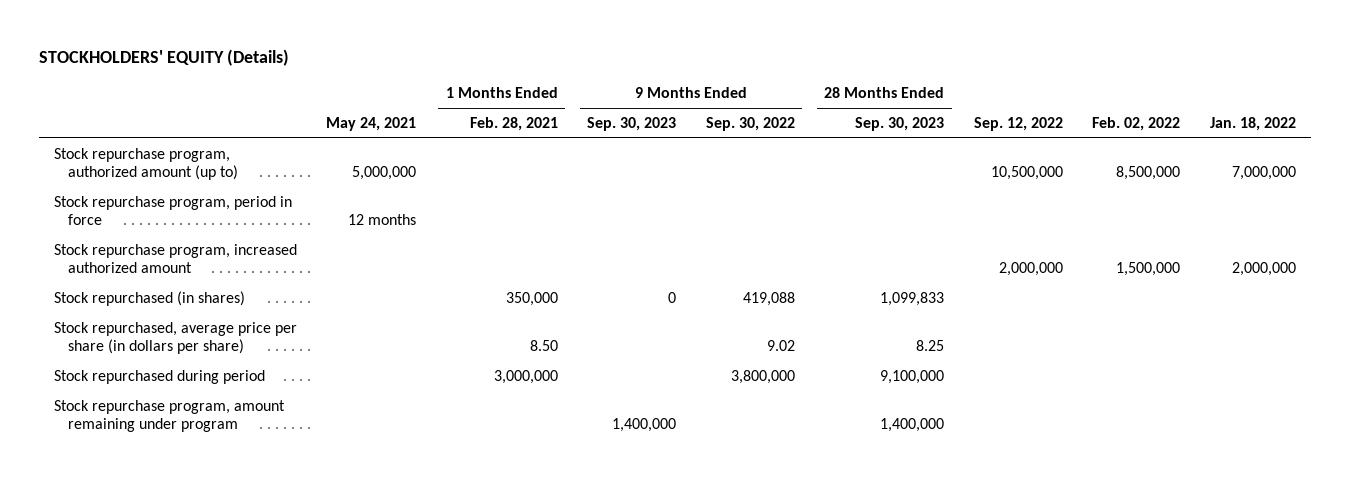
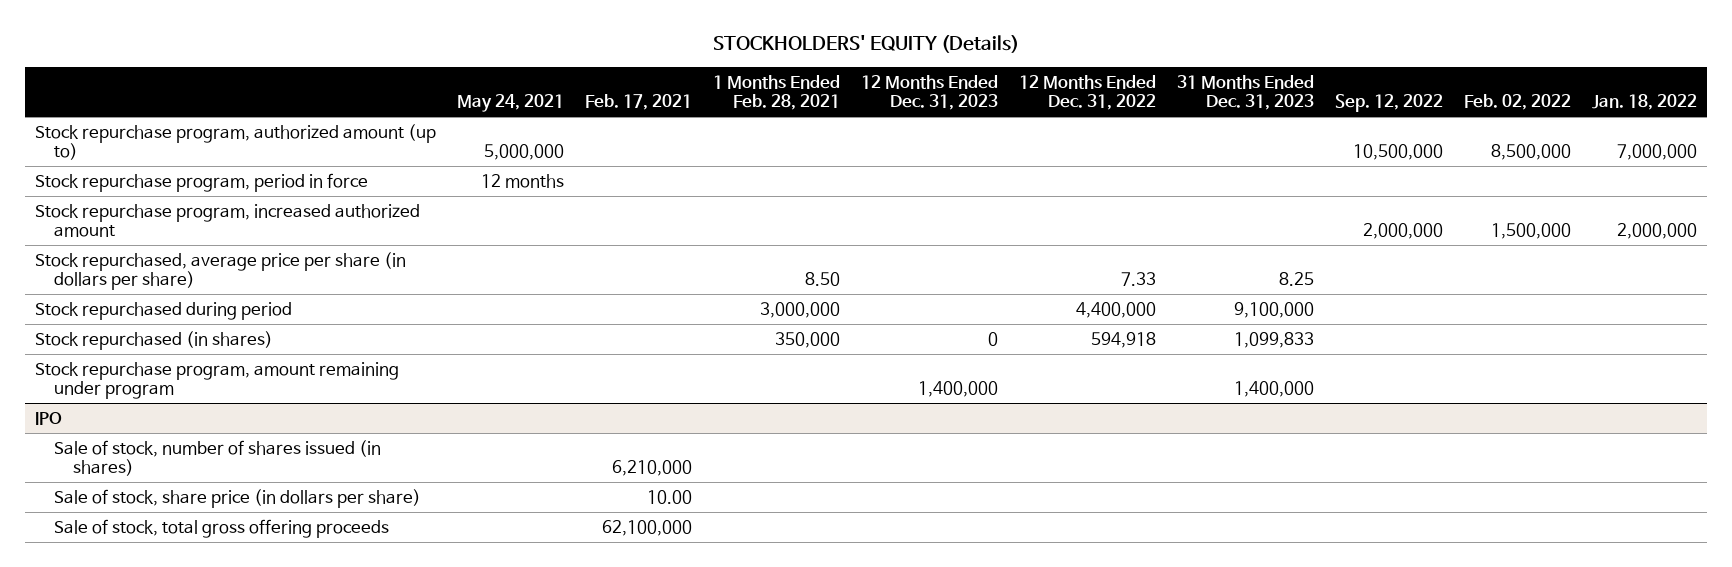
- | May 24, 2021 | 1 Months Ended Feb. 28, 2021 | 9 Months Ended Sep. 30, 2023 | 9 Months Ended Sep. 30, 2022 | 28 Months Ended Sep. 30, 2023 | Sep. 12, 2022 | Feb. 02, 2022 | Jan. 18, 2022
+ | May 24, 2021 | Feb. 17, 2021 | 1 Months Ended Feb. 28, 2021 | 12 Months Ended Dec. 31, 2023 | 12 Months Ended Dec. 31, 2022 | 31 Months Ended Dec. 31, 2023 | Sep. 12, 2022 | Feb. 02, 2022 | Jan. 18, 2022
moved down: Stock repurchased (in shares) | | | 350,000 | 0 | 594,918 | 1,099,833 | | |
+ IPO
+ Sale of stock, number of shares issued (in shares) | | 6,210,000 | | | | | | |
+ Sale of stock, share price (in dollars per share) | | 10.00 | | | | | | |
+ Sale of stock, total gross offering proceeds | | 62,100,000 | | | | | | |

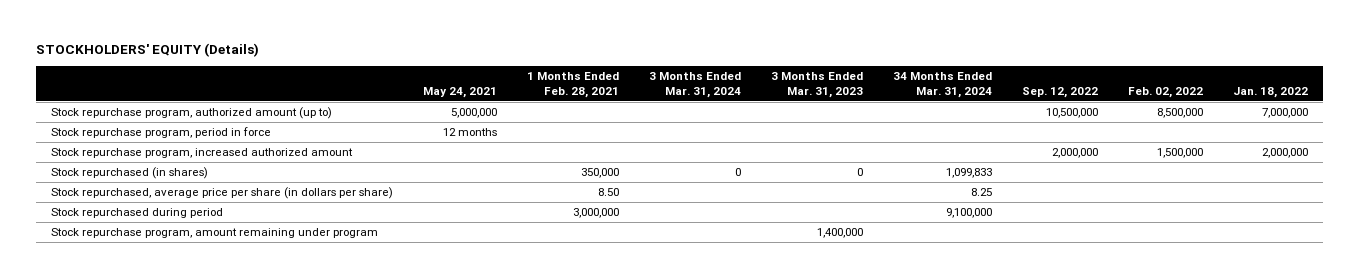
- | May 24, 2021 | Feb. 17, 2021 | 1 Months Ended Feb. 28, 2021 | 12 Months Ended Dec. 31, 2023 | 12 Months Ended Dec. 31, 2022 | 31 Months Ended Dec. 31, 2023 | Sep. 12, 2022 | Feb. 02, 2022 | Jan. 18, 2022
+ | May 24, 2021 | 1 Months Ended Feb. 28, 2021 | 3 Months Ended Mar. 31, 2024 | 3 Months Ended Mar. 31, 2023 | 34 Months Ended Mar. 31, 2024 | Sep. 12, 2022 | Feb. 02, 2022 | Jan. 18, 2022
moved up: Stock repurchased (in shares) | | 350,000 | 0 | 0 | 1,099,833 | | |
- IPO
- Sale of stock, number of shares issued (in shares) | | 6,210,000 | | | | | | |
- Sale of stock, share price (in dollars per share) | | 10.00 | | | | | | |
- Sale of stock, total gross offering proceeds | | 62,100,000 | | | | | | |

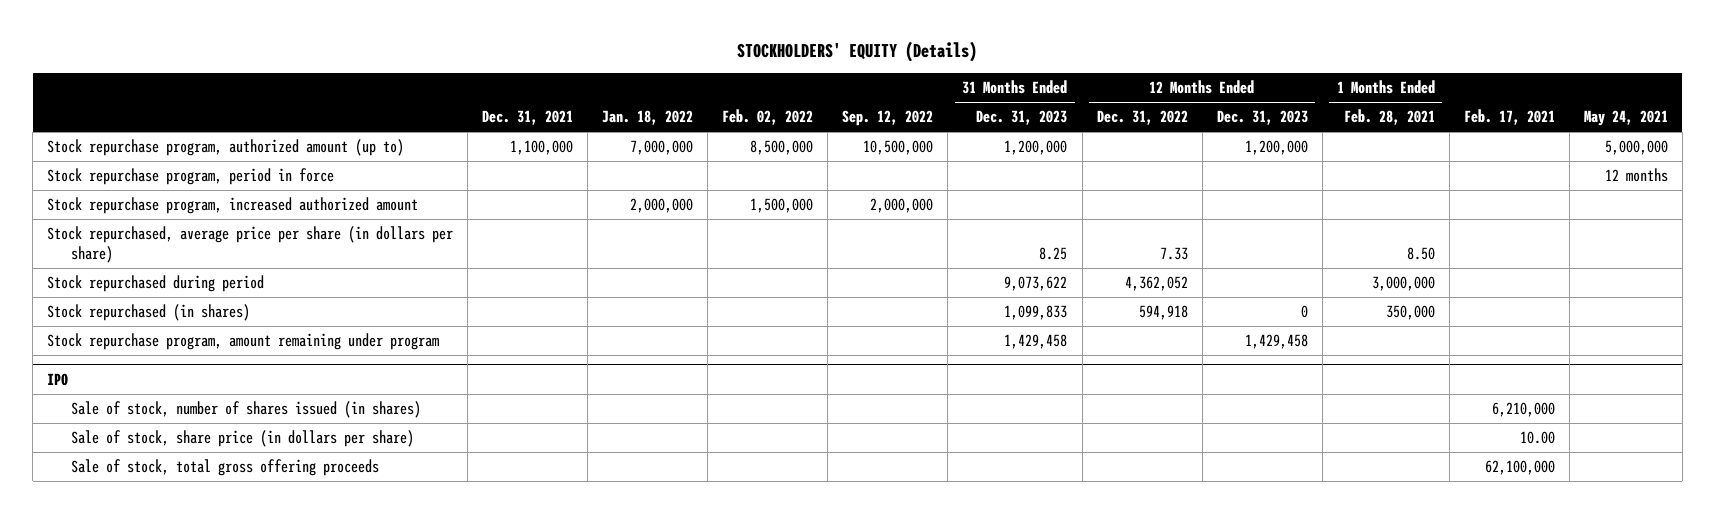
- | May 24, 2021 | 1 Months Ended Feb. 28, 2021 | 3 Months Ended Mar. 31, 2024 | 3 Months Ended Mar. 31, 2023 | 34 Months Ended Mar. 31, 2024 | Sep. 12, 2022 | Feb. 02, 2022 | Jan. 18, 2022
+ | Dec. 31, 2021 | Jan. 18, 2022 | Feb. 02, 2022 | Sep. 12, 2022 | 31 Months Ended Dec. 31, 2023 | 12 Months Ended Dec. 31, 2022 | 12 Months Ended Dec. 31, 2023 | 1 Months Ended Feb. 28, 2021 | Feb. 17, 2021 | May 24, 2021
moved down: Stock repurchased (in shares) | | | | | 1,099,833 | 594,918 | 0 | 350,000 | |
+ IPO
+ Sale of stock, number of shares issued (in shares) | | | | | | | | | 6,210,000 |
+ Sale of stock, share price (in dollars per share) | | | | | | | | | 10.00 |
+ Sale of stock, total gross offering proceeds | | | | | | | | | 62,100,000 |

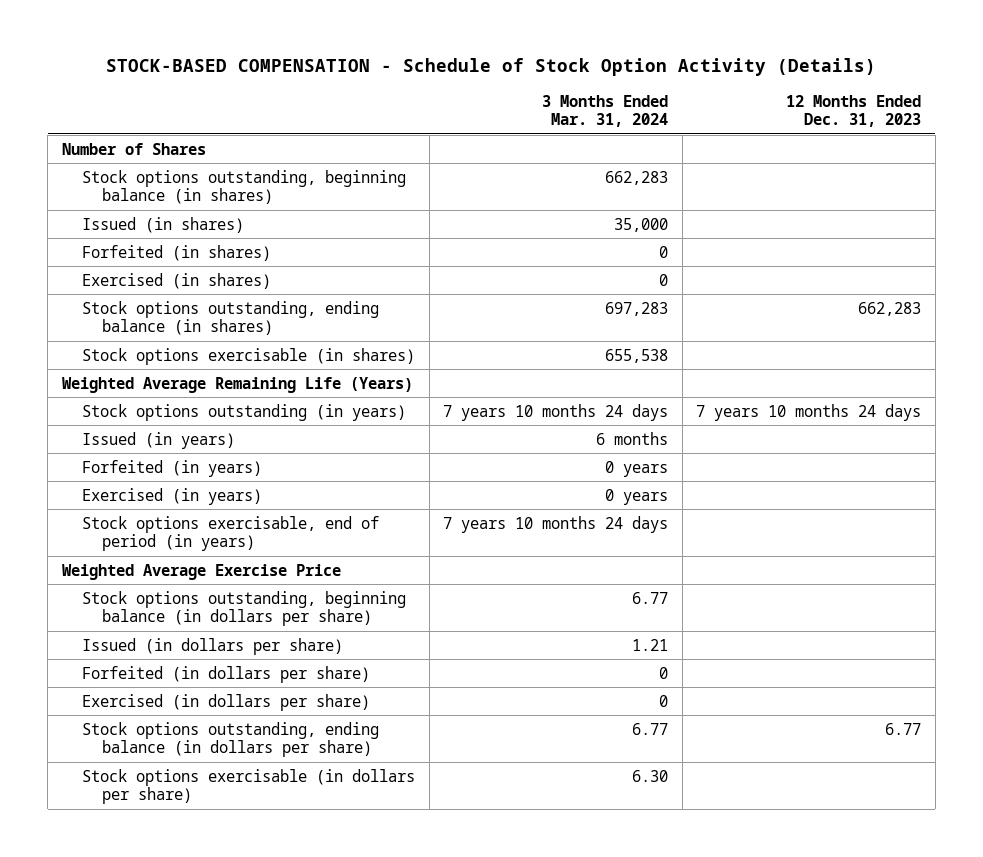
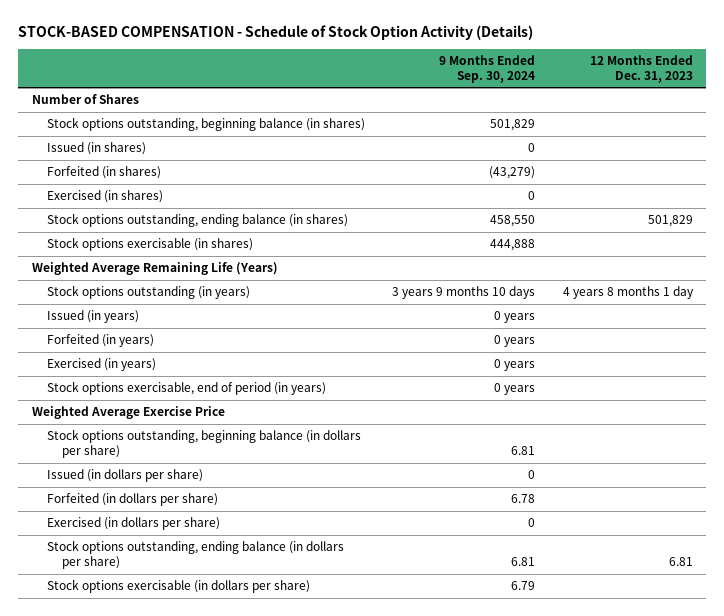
- | 3 Months Ended Mar. 31, 2024 | 12 Months Ended Dec. 31, 2023
+ | 9 Months Ended Sep. 30, 2024 | 12 Months Ended Dec. 31, 2023
- Stock options outstanding, ending balance (in shares) | 697,283 | 662,283
+ Stock options outstanding, ending balance (in shares) | 458,550 | 501,829
- Stock options outstanding (in years) | 7 years 10 months 24 days | 7 years 10 months 24 days
+ Stock options outstanding (in years) | 3 years 9 months 10 days | 4 years 8 months 1 day
- Stock options outstanding, ending balance (in dollars per share) | 6.77 | 6.77
+ Stock options outstanding, ending balance (in dollars per share) | 6.81 | 6.81

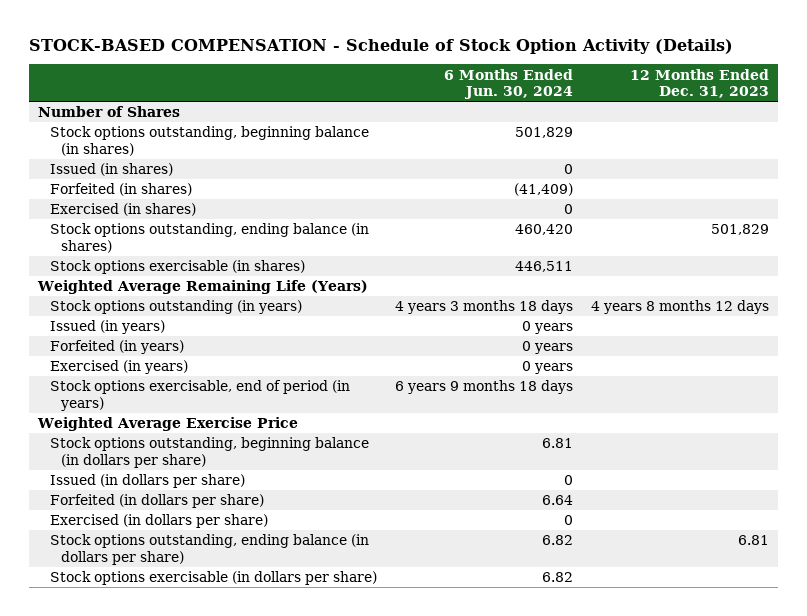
- | 9 Months Ended Sep. 30, 2024 | 12 Months Ended Dec. 31, 2023
+ | 6 Months Ended Jun. 30, 2024 | 12 Months Ended Dec. 31, 2023
- Stock options outstanding (in years) | 3 years 9 months 10 days | 4 years 8 months 1 day
+ Stock options outstanding (in years) | 4 years 3 months 18 days | 4 years 8 months 12 days

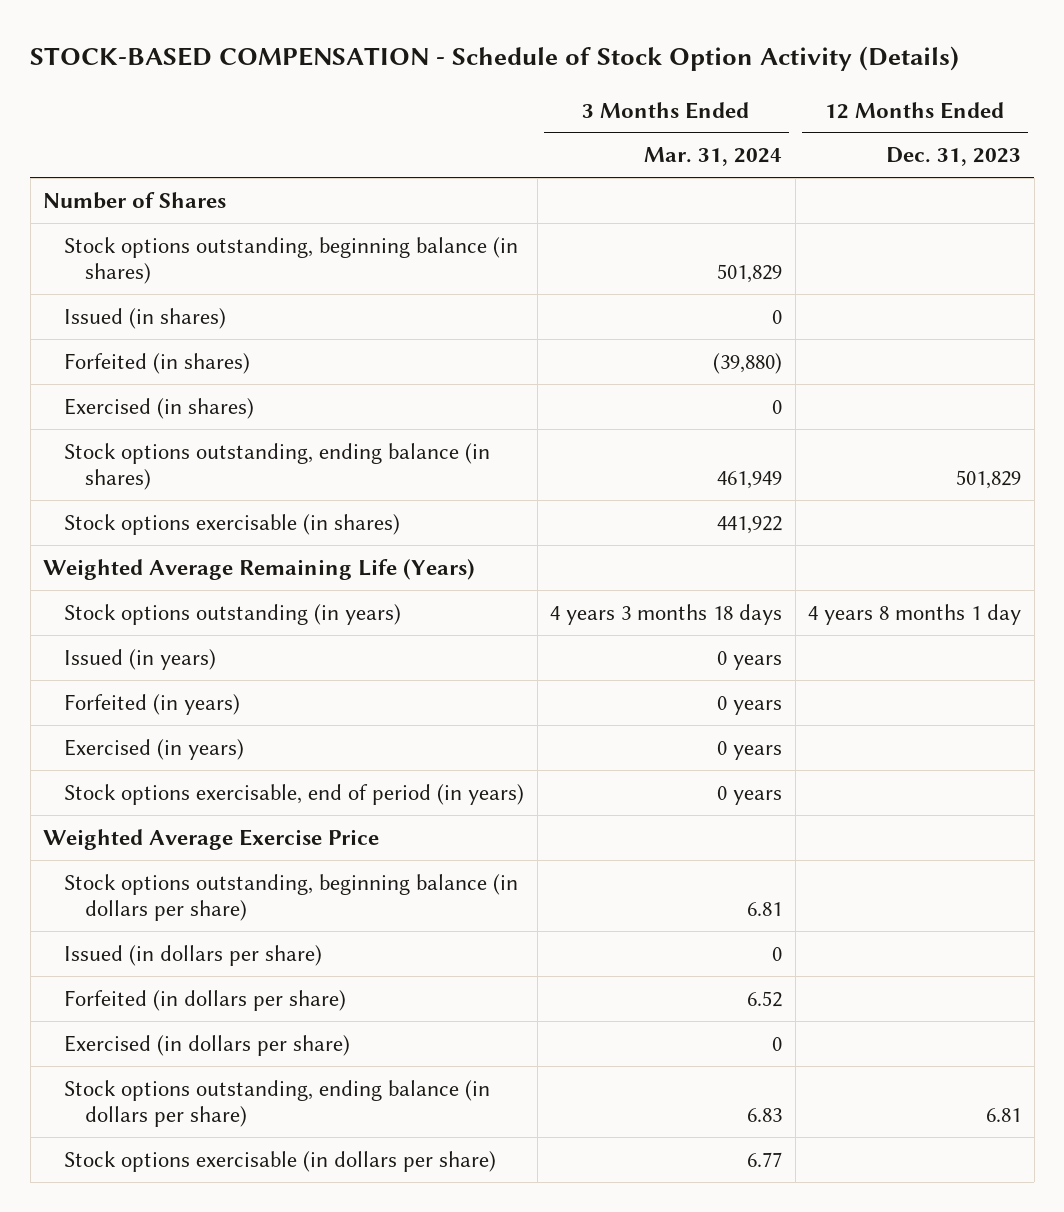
- | 6 Months Ended Jun. 30, 2024 | 12 Months Ended Dec. 31, 2023
+ | 3 Months Ended Mar. 31, 2024 | 12 Months Ended Dec. 31, 2023
- Stock options outstanding (in years) | 4 years 3 months 18 days | 4 years 8 months 12 days
+ Stock options outstanding (in years) | 4 years 3 months 18 days | 4 years 8 months 1 day

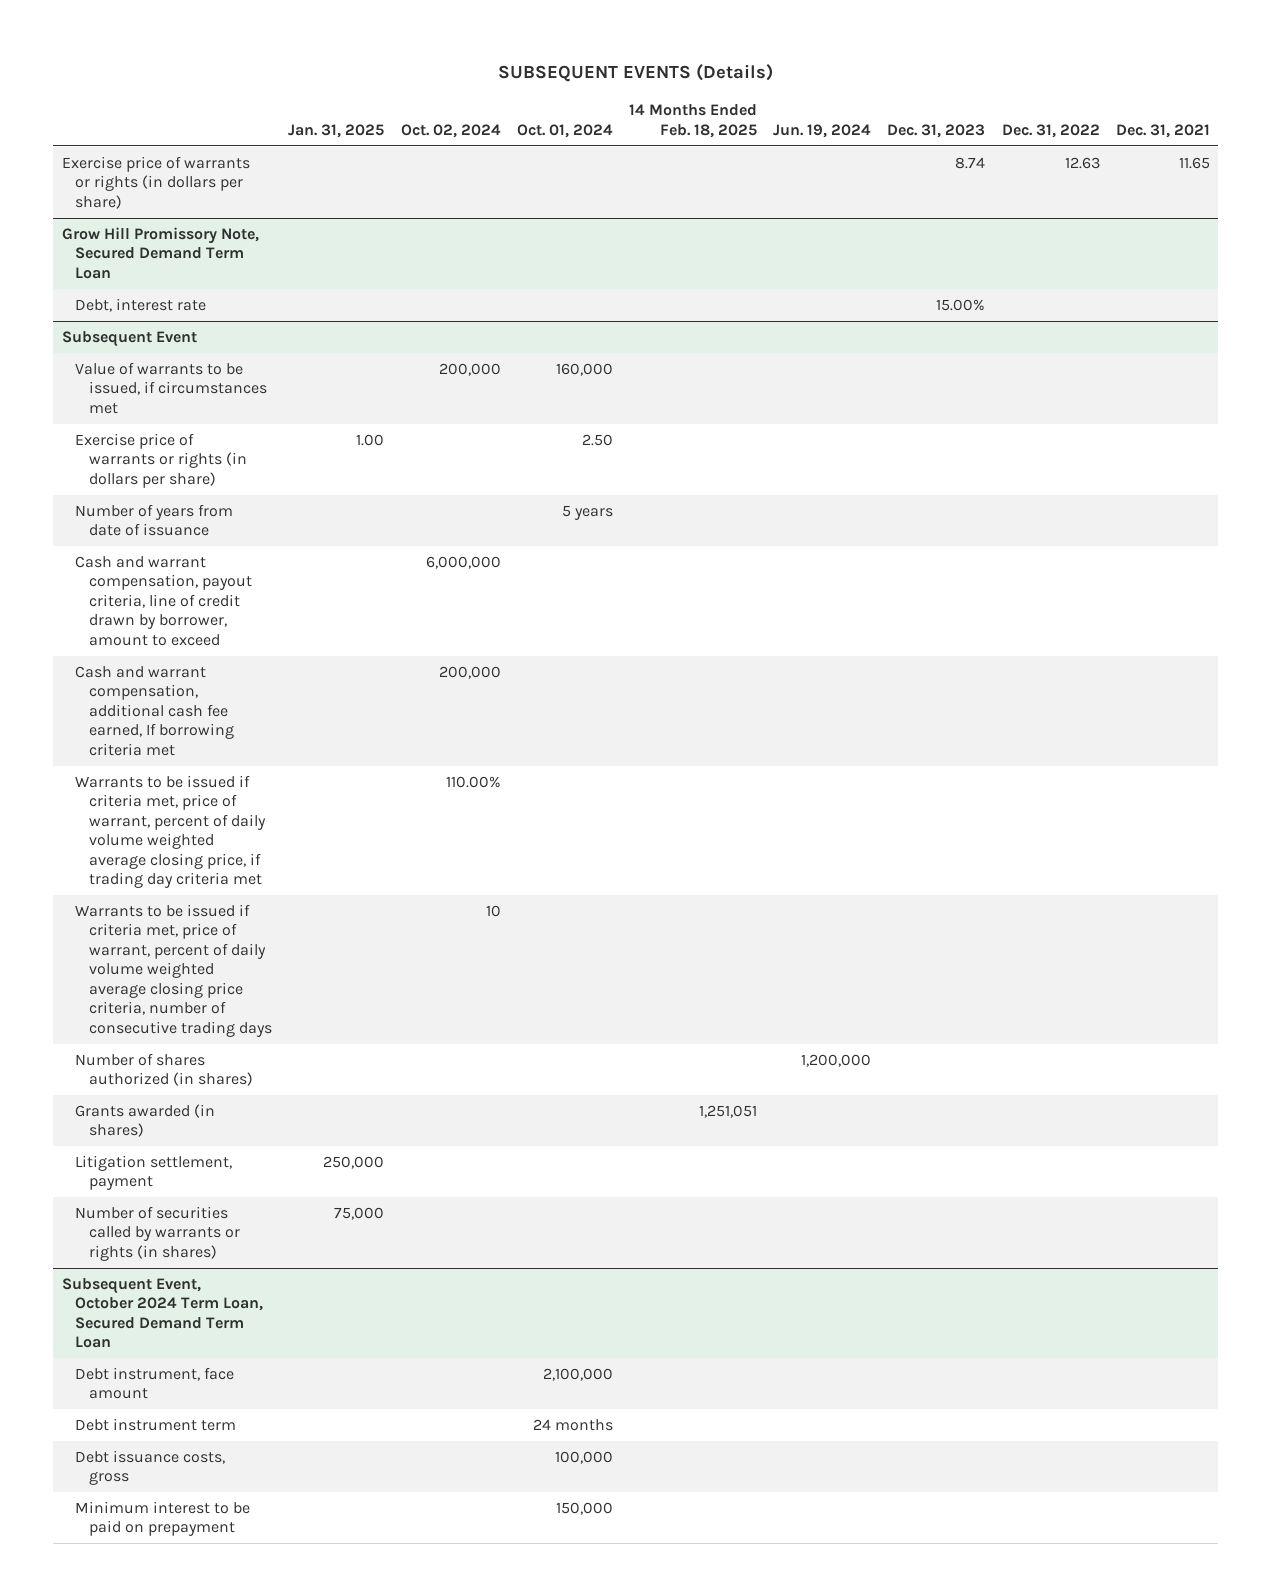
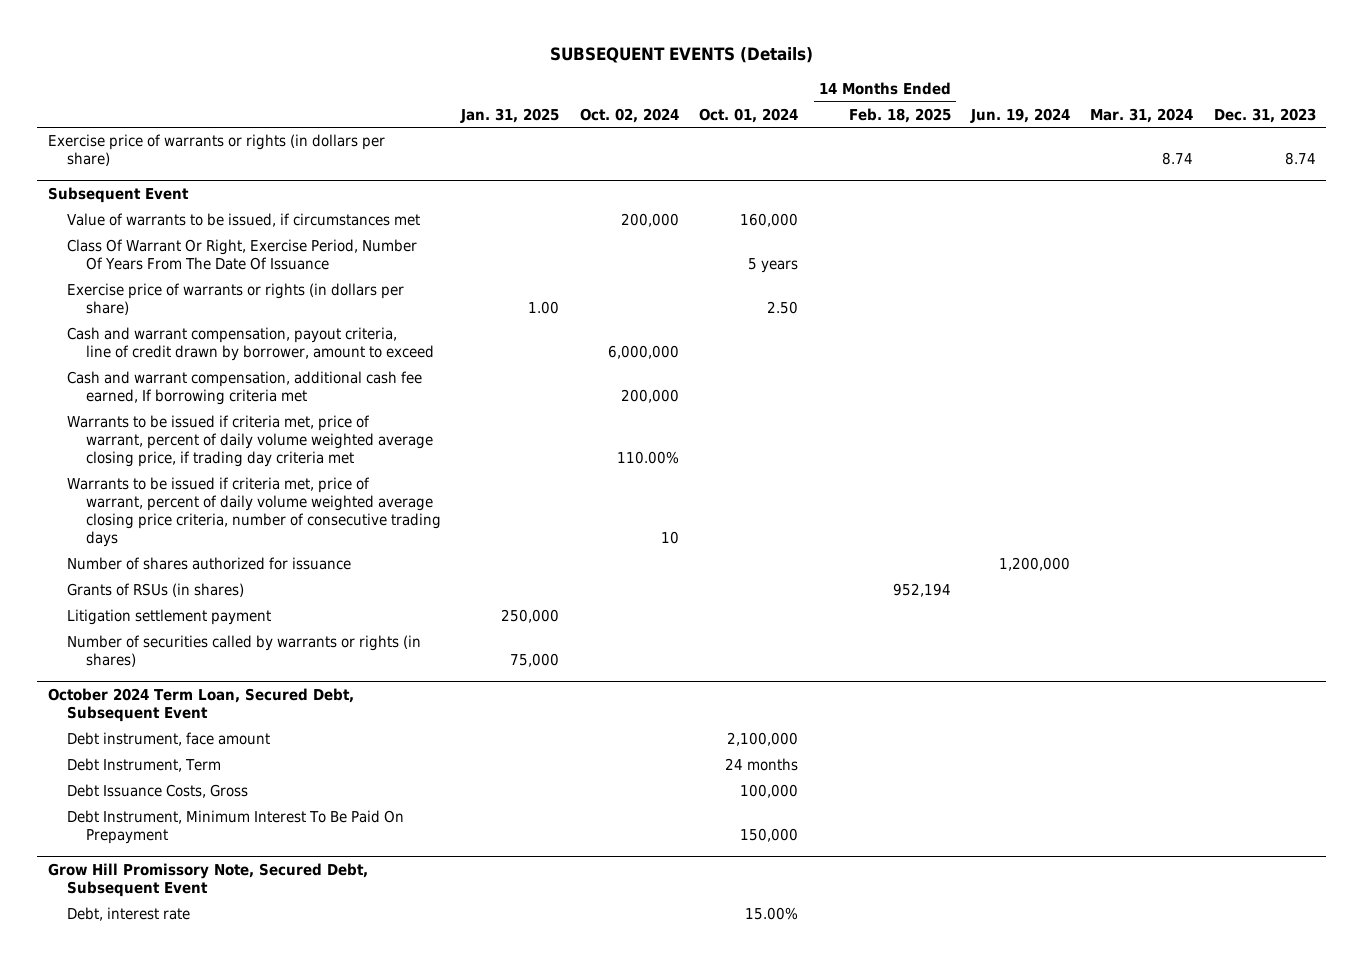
- | Jan. 31, 2025 | Oct. 02, 2024 | Oct. 01, 2024 | 14 Months Ended Feb. 18, 2025 | Jun. 19, 2024 | Dec. 31, 2023 | Dec. 31, 2022 | Dec. 31, 2021
+ | Jan. 31, 2025 | Oct. 02, 2024 | Oct. 01, 2024 | 14 Months Ended Feb. 18, 2025 | Jun. 19, 2024 | Mar. 31, 2024 | Dec. 31, 2023
- Grow Hill Promissory Note, Secured Demand Term Loan
- Debt, interest rate | | | | | | 15.00% | |
@ Subsequent Event
+ Class Of Warrant Or Right, Exercise Period, Number Of Years From The Date Of Issuance | | | 5 years | | | |
- Number of years from date of issuance | | | 5 years | | | | |
- Number of shares authorized (in shares) | | | | | 1,200,000 | | |
- Grants awarded (in shares) | | | | 1,251,051 | | | |
- Litigation settlement, payment | 250,000 | | | | | | |
+ Number of shares authorized for issuance | | | | | 1,200,000 | |
+ Grants of RSUs (in shares) | | | | 952,194 | | |
+ Litigation settlement payment | 250,000 | | | | | |
- Subsequent Event, October 2024 Term Loan, Secured Demand Term Loan
+ October 2024 Term Loan, Secured Debt, Subsequent Event
- Debt instrument term | | | 24 months | | | | |
- Debt issuance costs, gross | | | 100,000 | | | | |
- Minimum interest to be paid on prepayment | | | 150,000 | | | | |
+ Debt Instrument, Term | | | 24 months | | | |
+ Debt Issuance Costs, Gross | | | 100,000 | | | |
+ Debt Instrument, Minimum Interest To Be Paid On Prepayment | | | 150,000 | | | |
+ Grow Hill Promissory Note, Secured Debt, Subsequent Event
+ Debt, interest rate | | | 15.00% | | | |

